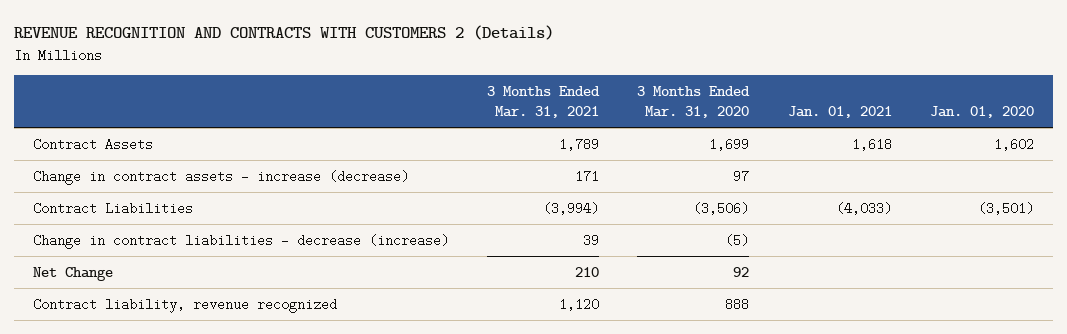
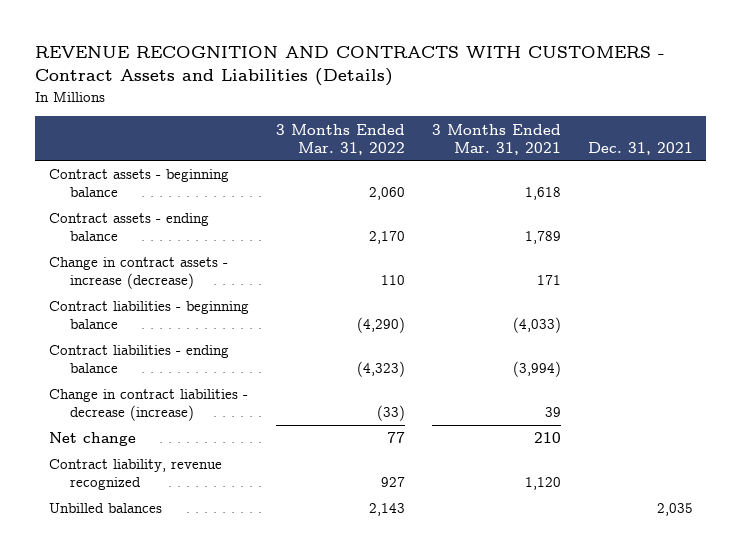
- REVENUE RECOGNITION AND CONTRACTS WITH CUSTOMERS 2 (Details)
+ REVENUE RECOGNITION AND CONTRACTS WITH CUSTOMERS - Contract Assets and Liabilities (Details)
- | 3 Months Ended Mar. 31, 2021 | 3 Months Ended Mar. 31, 2020 | Jan. 01, 2021 | Jan. 01, 2020
+ | 3 Months Ended Mar. 31, 2022 | 3 Months Ended Mar. 31, 2021 | Dec. 31, 2021
- Contract Assets | 1,789 | 1,699 | 1,618 | 1,602
+ Contract assets - beginning balance | 2,060 | 1,618 |
+ Contract assets - ending balance | 2,170 | 1,789 |
- Contract Liabilities | (3,994) | (3,506) | (4,033) | (3,501)
+ Contract liabilities - beginning balance | (4,290) | (4,033) |
+ Contract liabilities - ending balance | (4,323) | (3,994) |
- Net Change | 210 | 92 | |
+ Net change | 77 | 210 |
+ Unbilled balances | 2,143 | | 2,035

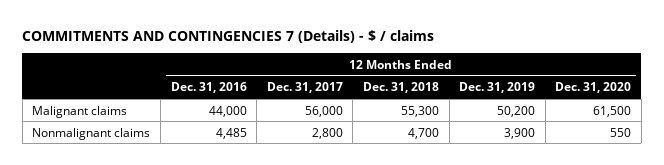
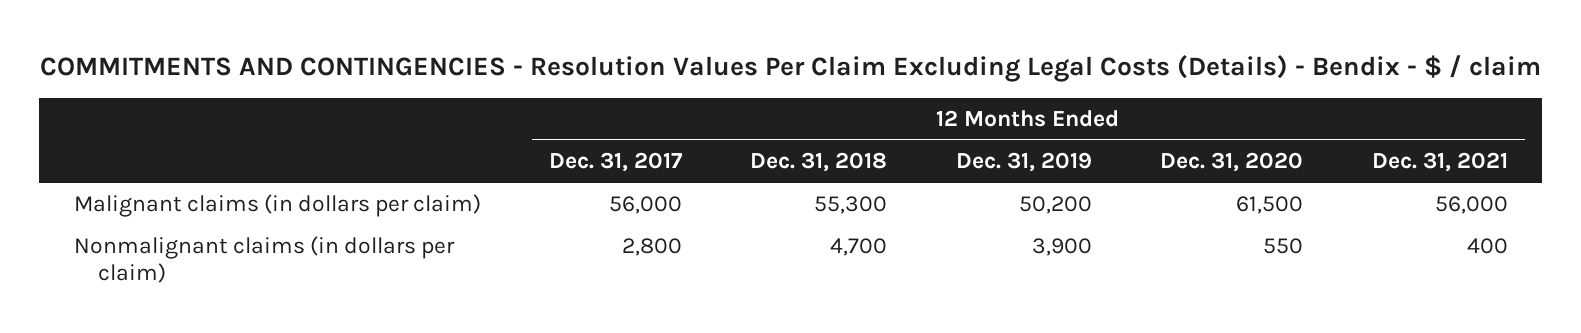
- COMMITMENTS AND CONTINGENCIES 7 (Details) - $ / claims
+ COMMITMENTS AND CONTINGENCIES - Resolution Values Per Claim Excluding Legal Costs (Details) - Bendix - $ / claim
- | 12 Months Ended Dec. 31, 2016 | 12 Months Ended Dec. 31, 2017 | 12 Months Ended Dec. 31, 2018 | 12 Months Ended Dec. 31, 2019 | 12 Months Ended Dec. 31, 2020
+ | 12 Months Ended Dec. 31, 2017 | 12 Months Ended Dec. 31, 2018 | 12 Months Ended Dec. 31, 2019 | 12 Months Ended Dec. 31, 2020 | 12 Months Ended Dec. 31, 2021
- Malignant claims | 44,000 | 56,000 | 55,300 | 50,200 | 61,500
- Nonmalignant claims | 4,485 | 2,800 | 4,700 | 3,900 | 550
+ Malignant claims (in dollars per claim) | 56,000 | 55,300 | 50,200 | 61,500 | 56,000
+ Nonmalignant claims (in dollars per claim) | 2,800 | 4,700 | 3,900 | 550 | 400

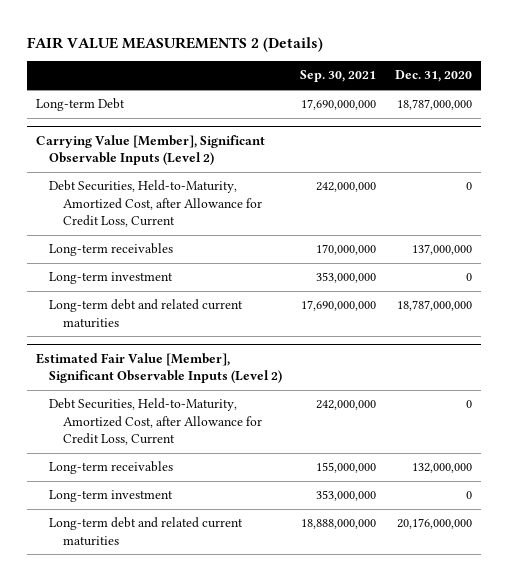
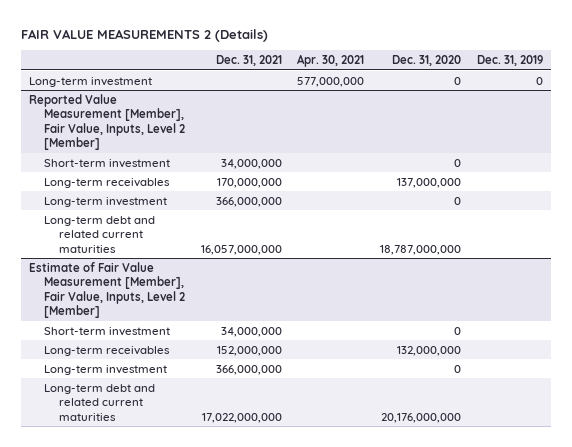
- | Sep. 30, 2021 | Dec. 31, 2020
+ | Dec. 31, 2021 | Apr. 30, 2021 | Dec. 31, 2020 | Dec. 31, 2019
- Long-term Debt | 17,690,000,000 | 18,787,000,000
- Carrying Value [Member], Significant Observable Inputs (Level 2)
- Debt Securities, Held-to-Maturity, Amortized Cost, after Allowance for Credit Loss, Current | 242,000,000 | 0
+ Long-term investment | | 577,000,000 | 0 | 0
+ Reported Value Measurement [Member], Fair Value, Inputs, Level 2 [Member]
+ Short-term investment | 34,000,000 | | 0 |
- Estimated Fair Value [Member], Significant Observable Inputs (Level 2)
- Debt Securities, Held-to-Maturity, Amortized Cost, after Allowance for Credit Loss, Current | 242,000,000 | 0
+ Estimate of Fair Value Measurement [Member], Fair Value, Inputs, Level 2 [Member]
+ Short-term investment | 34,000,000 | | 0 |

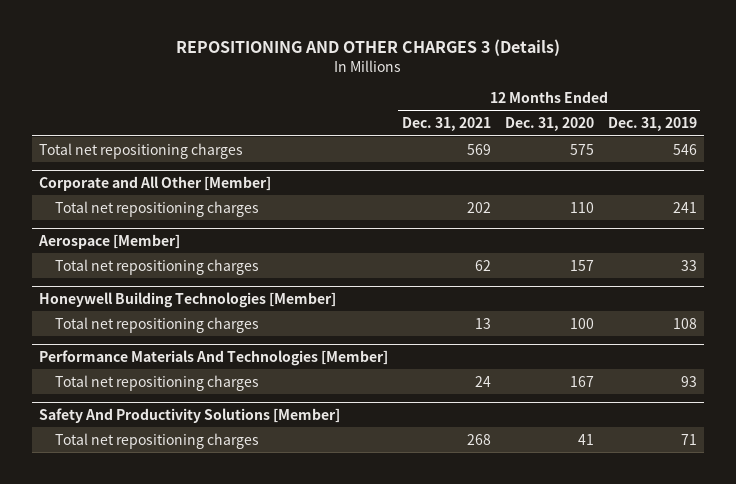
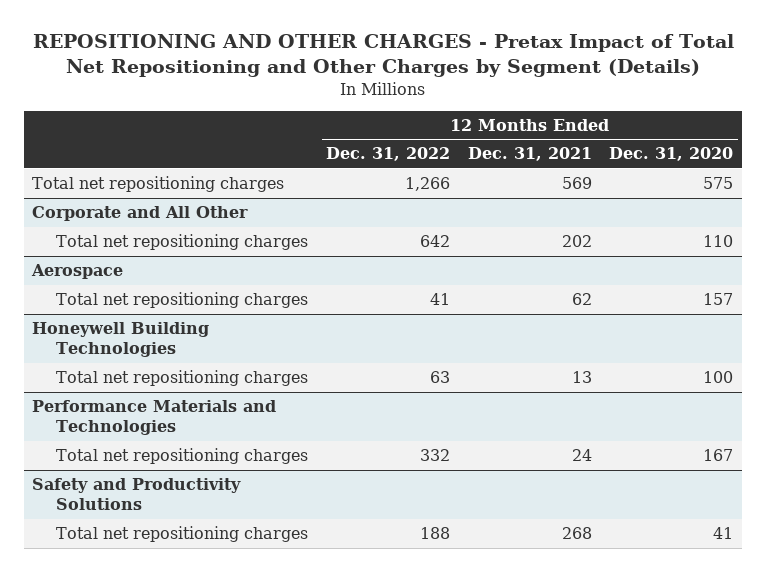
- REPOSITIONING AND OTHER CHARGES 3 (Details)
+ REPOSITIONING AND OTHER CHARGES - Pretax Impact of Total Net Repositioning and Other Charges by Segment (Details)
- | 12 Months Ended Dec. 31, 2021 | 12 Months Ended Dec. 31, 2020 | 12 Months Ended Dec. 31, 2019
+ | 12 Months Ended Dec. 31, 2022 | 12 Months Ended Dec. 31, 2021 | 12 Months Ended Dec. 31, 2020
- Corporate and All Other [Member]
+ Corporate and All Other
- Aerospace [Member]
+ Aerospace
- Honeywell Building Technologies [Member]
+ Honeywell Building Technologies
- Performance Materials And Technologies [Member]
+ Performance Materials and Technologies
- Safety And Productivity Solutions [Member]
+ Safety and Productivity Solutions

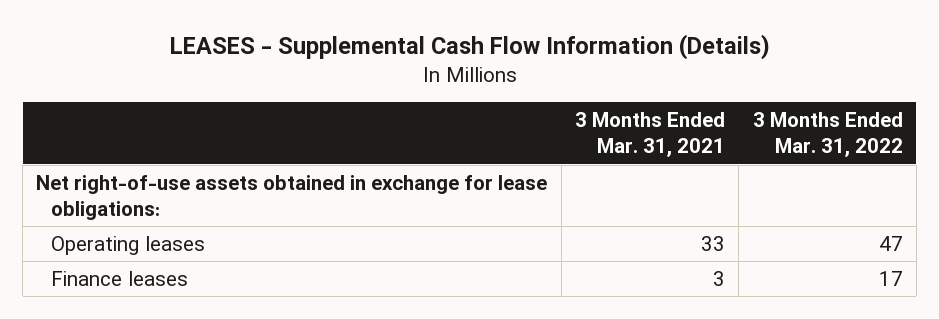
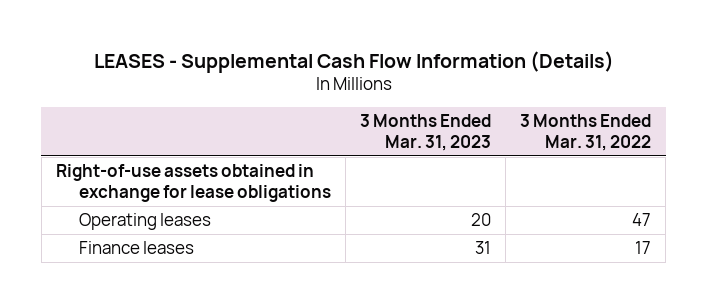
- | 3 Months Ended Mar. 31, 2021 | 3 Months Ended Mar. 31, 2022
+ | 3 Months Ended Mar. 31, 2023 | 3 Months Ended Mar. 31, 2022
- Net right-of-use assets obtained in exchange for lease obligations:
+ Right-of-use assets obtained in exchange for lease obligations

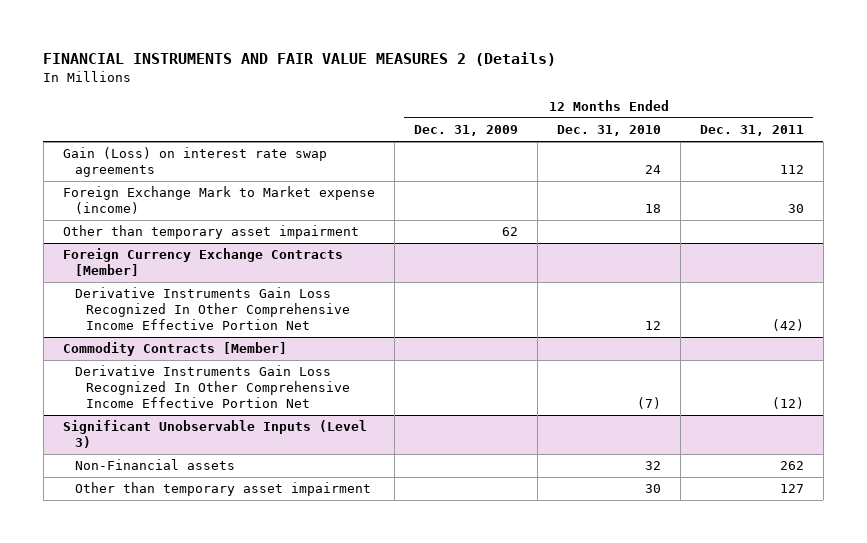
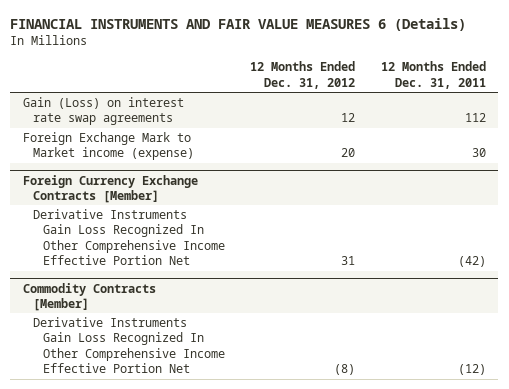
- FINANCIAL INSTRUMENTS AND FAIR VALUE MEASURES 2 (Details)
+ FINANCIAL INSTRUMENTS AND FAIR VALUE MEASURES 6 (Details)
- | 12 Months Ended Dec. 31, 2009 | 12 Months Ended Dec. 31, 2010 | 12 Months Ended Dec. 31, 2011
+ | 12 Months Ended Dec. 31, 2012 | 12 Months Ended Dec. 31, 2011
- Foreign Exchange Mark to Market expense (income) | | 18 | 30
- Other than temporary asset impairment | 62 | |
+ Foreign Exchange Mark to Market income (expense) | 20 | 30
- Significant Unobservable Inputs (Level 3)
- Non-Financial assets | | 32 | 262
- Other than temporary asset impairment | | 30 | 127

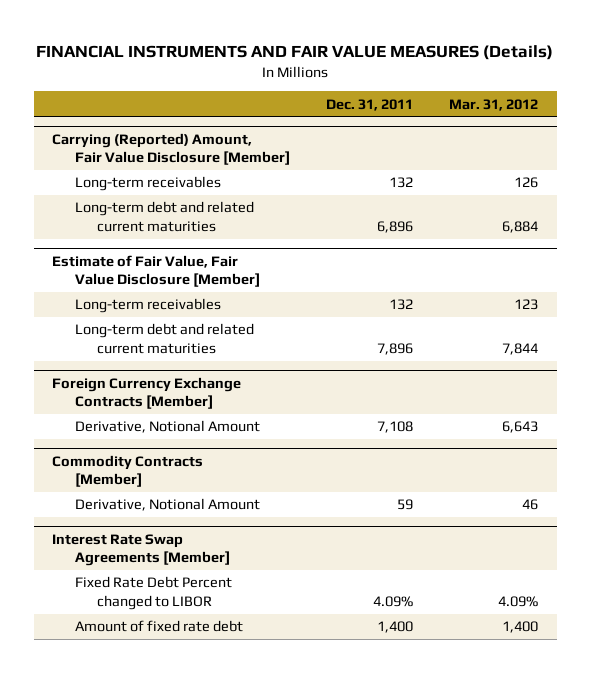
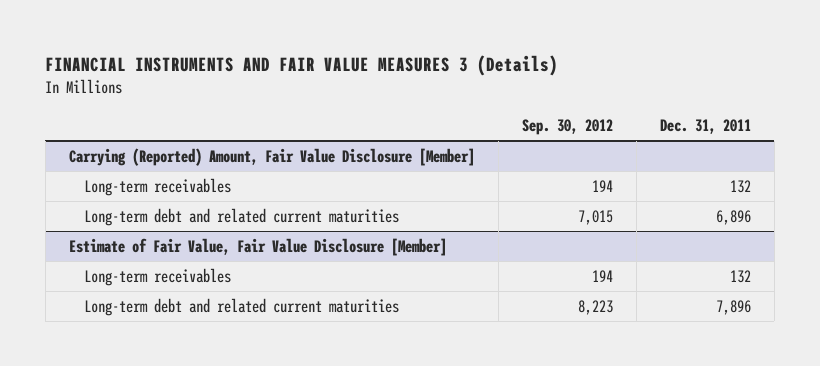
- FINANCIAL INSTRUMENTS AND FAIR VALUE MEASURES (Details)
+ FINANCIAL INSTRUMENTS AND FAIR VALUE MEASURES 3 (Details)
- | Dec. 31, 2011 | Mar. 31, 2012
+ | Sep. 30, 2012 | Dec. 31, 2011
- Foreign Currency Exchange Contracts [Member]
- Derivative, Notional Amount | 7,108 | 6,643
- Commodity Contracts [Member]
- Derivative, Notional Amount | 59 | 46
- Interest Rate Swap Agreements [Member]
- Fixed Rate Debt Percent changed to LIBOR | 4.09% | 4.09%
- Amount of fixed rate debt | 1,400 | 1,400

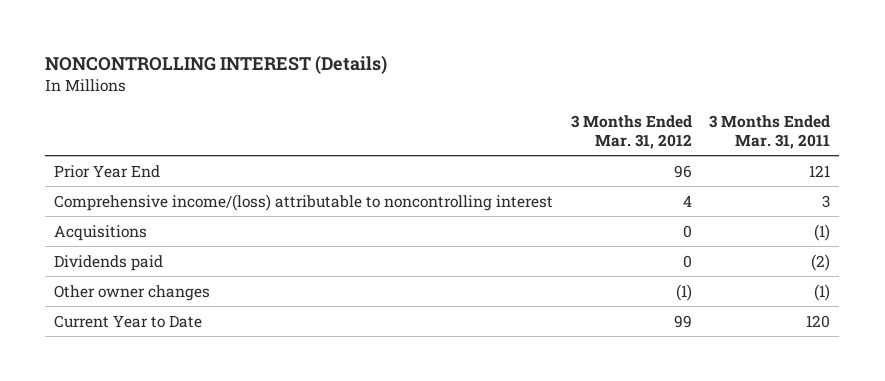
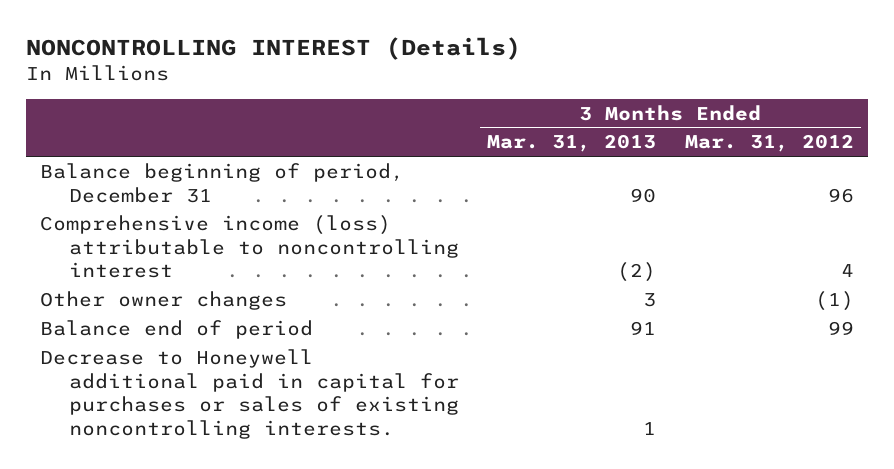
- | 3 Months Ended Mar. 31, 2012 | 3 Months Ended Mar. 31, 2011
+ | 3 Months Ended Mar. 31, 2013 | 3 Months Ended Mar. 31, 2012
- Prior Year End | 96 | 121
- Comprehensive income/(loss) attributable to noncontrolling interest | 4 | 3
- Acquisitions | 0 | (1)
- Dividends paid | 0 | (2)
+ Balance beginning of period, December 31 | 90 | 96
+ Comprehensive income (loss) attributable to noncontrolling interest | (2) | 4
- Current Year to Date | 99 | 120
+ Balance end of period | 91 | 99
+ Decrease to Honeywell additional paid in capital for purchases or sales of existing noncontrolling interests. | 1 |

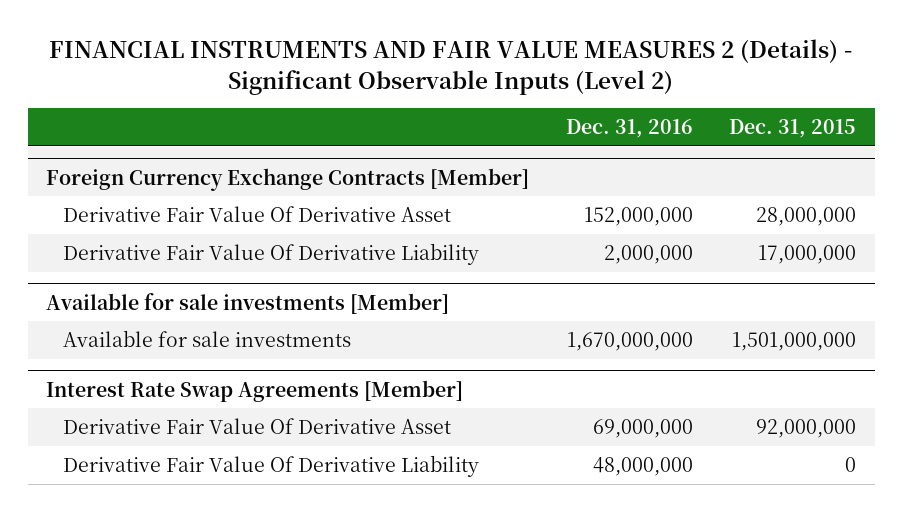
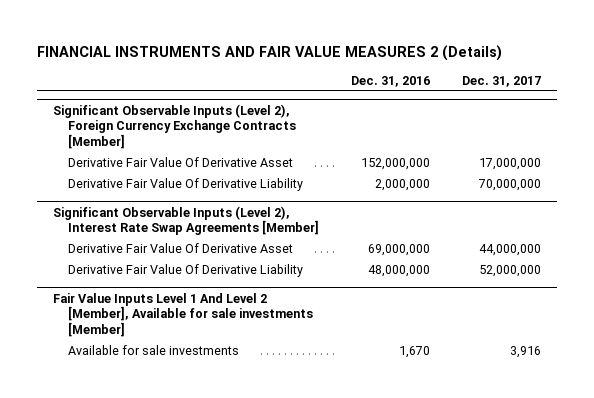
- FINANCIAL INSTRUMENTS AND FAIR VALUE MEASURES 2 (Details) - Significant Observable Inputs (Level 2)
+ FINANCIAL INSTRUMENTS AND FAIR VALUE MEASURES 2 (Details)
- | Dec. 31, 2016 | Dec. 31, 2015
+ | Dec. 31, 2016 | Dec. 31, 2017
- Foreign Currency Exchange Contracts [Member]
+ Significant Observable Inputs (Level 2), Foreign Currency Exchange Contracts [Member]
- Available for sale investments [Member]
- Available for sale investments | 1,670,000,000 | 1,501,000,000
- Interest Rate Swap Agreements [Member]
+ Significant Observable Inputs (Level 2), Interest Rate Swap Agreements [Member]
+ Fair Value Inputs Level 1 And Level 2 [Member], Available for sale investments [Member]
+ Available for sale investments | 1,670 | 3,916

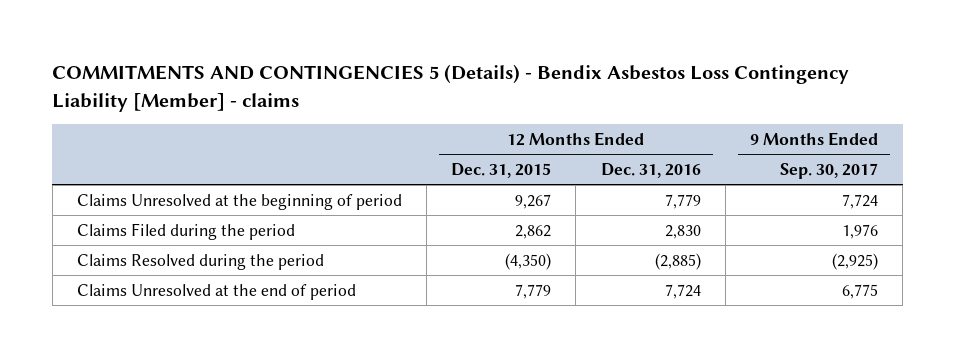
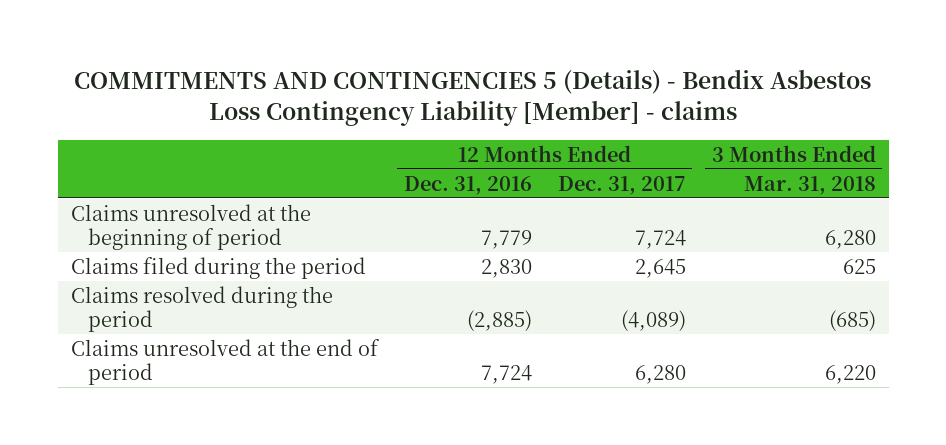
- | 12 Months Ended Dec. 31, 2015 | 12 Months Ended Dec. 31, 2016 | 9 Months Ended Sep. 30, 2017
+ | 12 Months Ended Dec. 31, 2016 | 12 Months Ended Dec. 31, 2017 | 3 Months Ended Mar. 31, 2018
- Claims Unresolved at the beginning of period | 9,267 | 7,779 | 7,724
- Claims Filed during the period | 2,862 | 2,830 | 1,976
- Claims Resolved during the period | (4,350) | (2,885) | (2,925)
- Claims Unresolved at the end of period | 7,779 | 7,724 | 6,775
+ Claims unresolved at the beginning of period | 7,779 | 7,724 | 6,280
+ Claims filed during the period | 2,830 | 2,645 | 625
+ Claims resolved during the period | (2,885) | (4,089) | (685)
+ Claims unresolved at the end of period | 7,724 | 6,280 | 6,220

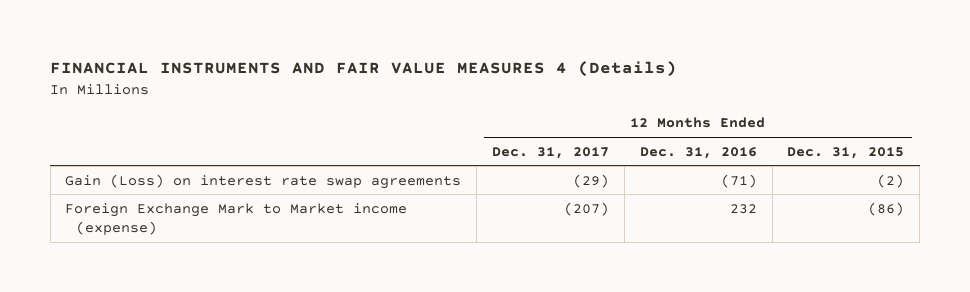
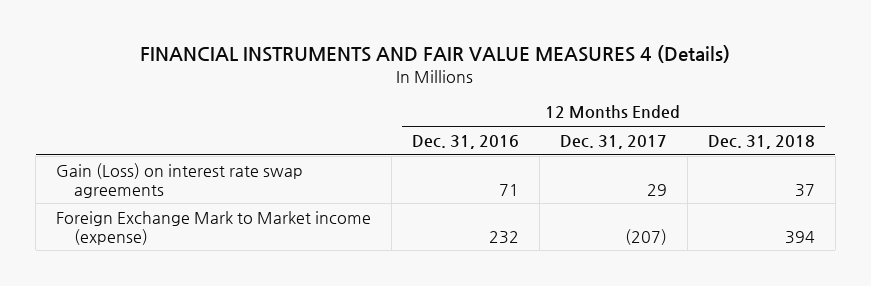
- | 12 Months Ended Dec. 31, 2017 | 12 Months Ended Dec. 31, 2016 | 12 Months Ended Dec. 31, 2015
+ | 12 Months Ended Dec. 31, 2016 | 12 Months Ended Dec. 31, 2017 | 12 Months Ended Dec. 31, 2018
- Gain (Loss) on interest rate swap agreements | (29) | (71) | (2)
+ Gain (Loss) on interest rate swap agreements | 71 | 29 | 37

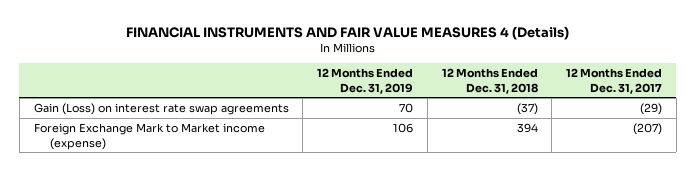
- | 12 Months Ended Dec. 31, 2016 | 12 Months Ended Dec. 31, 2017 | 12 Months Ended Dec. 31, 2018
+ | 12 Months Ended Dec. 31, 2019 | 12 Months Ended Dec. 31, 2018 | 12 Months Ended Dec. 31, 2017
- Gain (Loss) on interest rate swap agreements | 71 | 29 | 37
+ Gain (Loss) on interest rate swap agreements | 70 | (37) | (29)

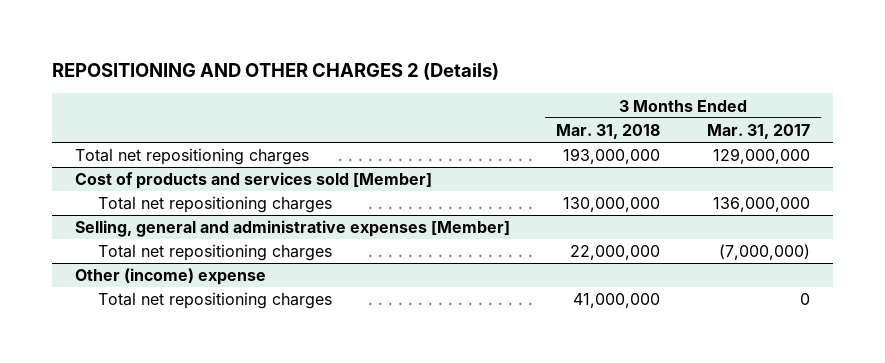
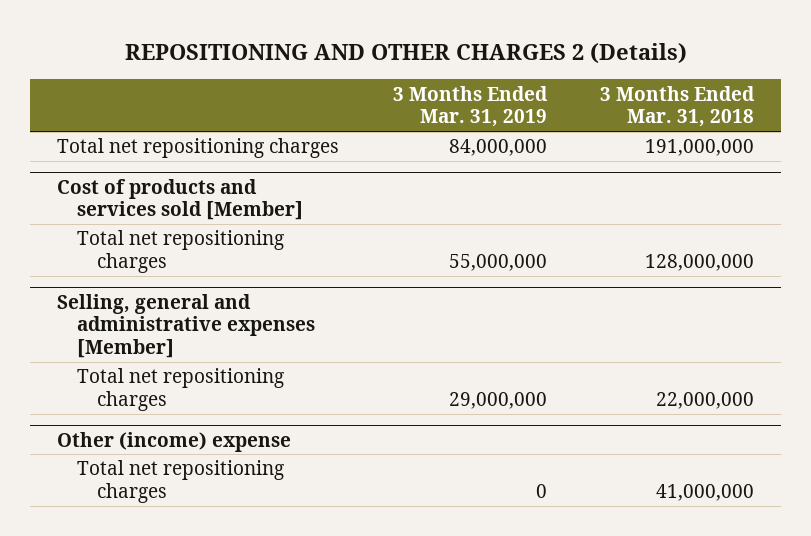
- | 3 Months Ended Mar. 31, 2018 | 3 Months Ended Mar. 31, 2017
+ | 3 Months Ended Mar. 31, 2019 | 3 Months Ended Mar. 31, 2018
- Total net repositioning charges | 193,000,000 | 129,000,000
+ Total net repositioning charges | 84,000,000 | 191,000,000
@ Cost of products and services sold [Member]
- Total net repositioning charges | 130,000,000 | 136,000,000
+ Total net repositioning charges | 55,000,000 | 128,000,000

